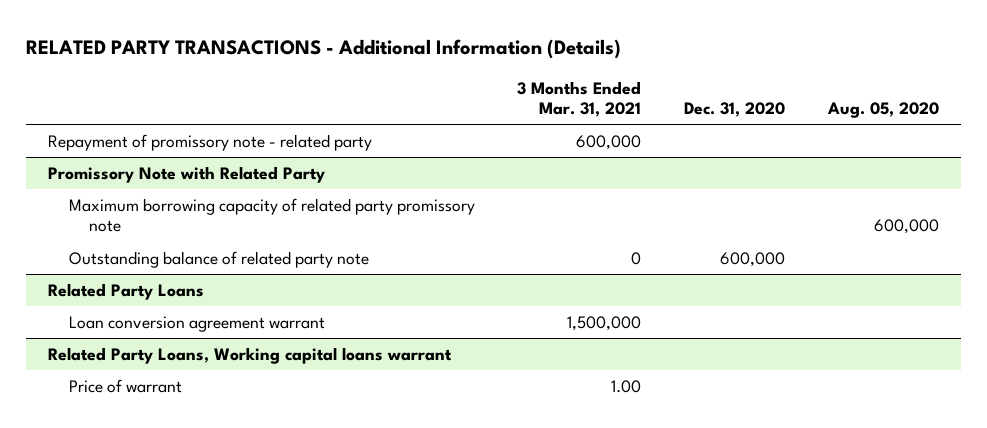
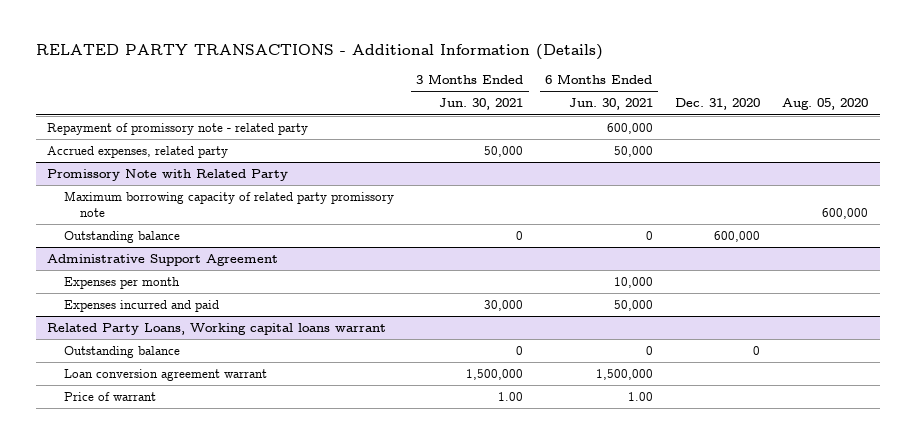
- | 3 Months Ended Mar. 31, 2021 | Dec. 31, 2020 | Aug. 05, 2020
+ | 3 Months Ended Jun. 30, 2021 | 6 Months Ended Jun. 30, 2021 | Dec. 31, 2020 | Aug. 05, 2020
+ Accrued expenses, related party | 50,000 | 50,000 | |
@ Promissory Note with Related Party
- Outstanding balance of related party note | 0 | 600,000 |
- Related Party Loans
- Loan conversion agreement warrant | 1,500,000 | |
@ Promissory Note with Related Party
+ Outstanding balance | 0 | 0 | 600,000 |
+ Administrative Support Agreement
+ Expenses per month | | 10,000 | |
+ Expenses incurred and paid | 30,000 | 50,000 | |
@ Related Party Loans, Working capital loans warrant
+ Outstanding balance | 0 | 0 | 0 |
+ Loan conversion agreement warrant | 1,500,000 | 1,500,000 | |

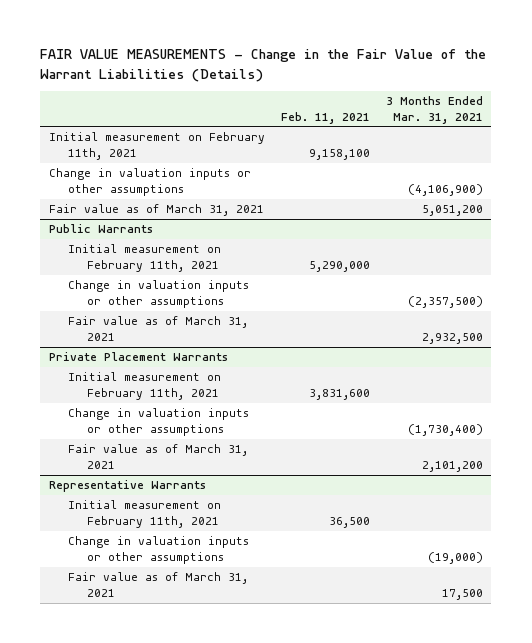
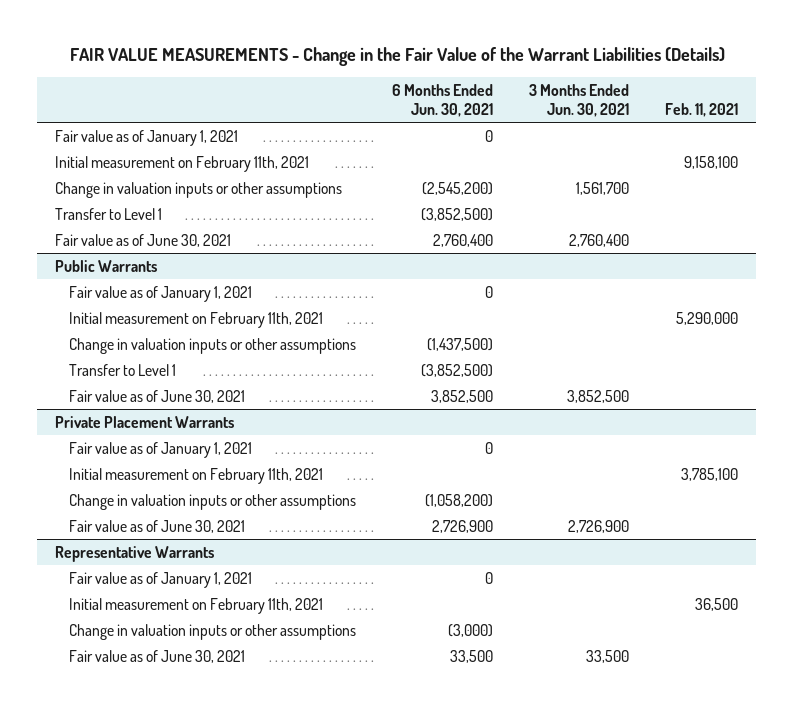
- | Feb. 11, 2021 | 3 Months Ended Mar. 31, 2021
+ | 6 Months Ended Jun. 30, 2021 | 3 Months Ended Jun. 30, 2021 | Feb. 11, 2021
+ Fair value as of January 1, 2021 | 0 | |
- Fair value as of March 31, 2021 | | 5,051,200
+ Transfer to Level 1 | (3,852,500) | |
+ Fair value as of June 30, 2021 | 2,760,400 | 2,760,400 |
@ Public Warrants
+ Fair value as of January 1, 2021 | 0 | |
- Fair value as of March 31, 2021 | | 2,932,500
+ Transfer to Level 1 | (3,852,500) | |
+ Fair value as of June 30, 2021 | 3,852,500 | 3,852,500 |
@ Private Placement Warrants
- Initial measurement on February 11th, 2021 | 3,831,600 |
+ Fair value as of January 1, 2021 | 0 | |
+ Initial measurement on February 11th, 2021 | | | 3,785,100
- Fair value as of March 31, 2021 | | 2,101,200
+ Fair value as of June 30, 2021 | 2,726,900 | 2,726,900 |
@ Representative Warrants
+ Fair value as of January 1, 2021 | 0 | |
- Fair value as of March 31, 2021 | | 17,500
+ Fair value as of June 30, 2021 | 33,500 | 33,500 |

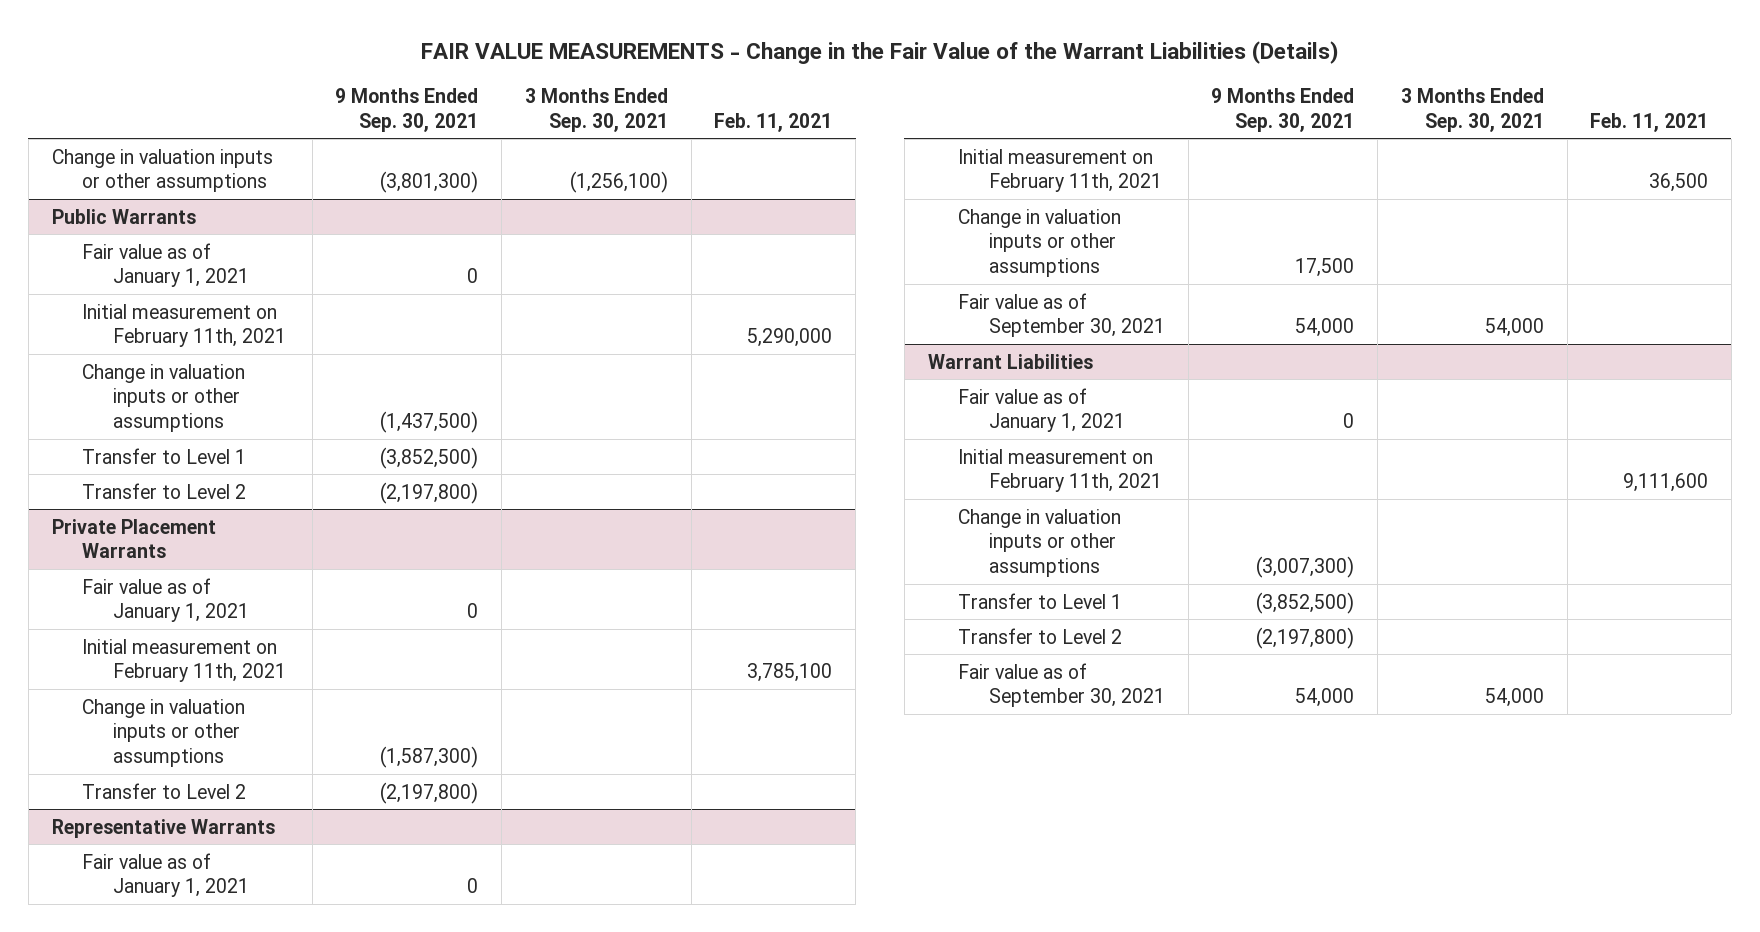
- | 6 Months Ended Jun. 30, 2021 | 3 Months Ended Jun. 30, 2021 | Feb. 11, 2021
+ | 9 Months Ended Sep. 30, 2021 | 3 Months Ended Sep. 30, 2021 | Feb. 11, 2021
- Fair value as of January 1, 2021 | 0 | |
- Initial measurement on February 11th, 2021 | | | 9,158,100
- Transfer to Level 1 | (3,852,500) | |
- Fair value as of June 30, 2021 | 2,760,400 | 2,760,400 |
@ Public Warrants
- Fair value as of June 30, 2021 | 3,852,500 | 3,852,500 |
+ Transfer to Level 2 | (2,197,800) | |
@ Private Placement Warrants
- Fair value as of June 30, 2021 | 2,726,900 | 2,726,900 |
+ Transfer to Level 2 | (2,197,800) | |
@ Representative Warrants
- Fair value as of June 30, 2021 | 33,500 | 33,500 |
+ Fair value as of September 30, 2021 | 54,000 | 54,000 |
+ Warrant Liabilities
+ Fair value as of January 1, 2021 | 0 | |
+ Initial measurement on February 11th, 2021 | | | 9,111,600
+ Change in valuation inputs or other assumptions | (3,007,300) | |
+ Transfer to Level 1 | (3,852,500) | |
+ Transfer to Level 2 | (2,197,800) | |
+ Fair value as of September 30, 2021 | 54,000 | 54,000 |

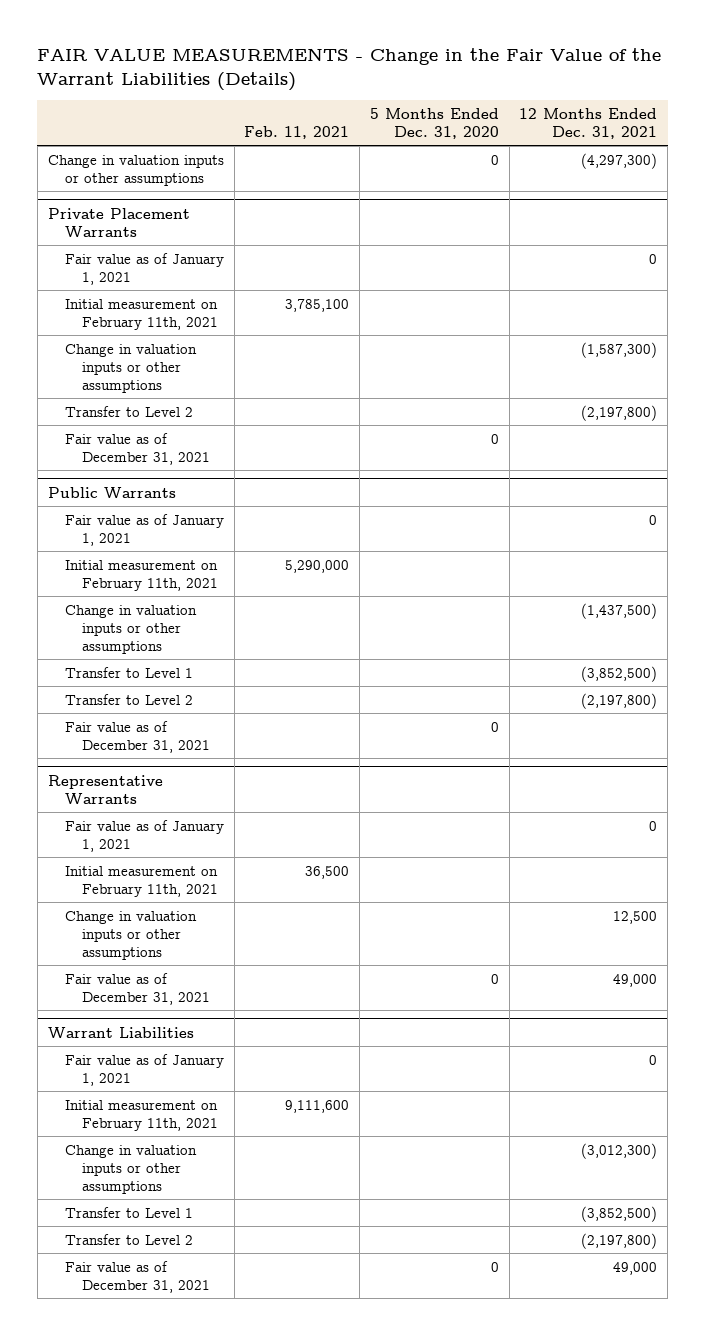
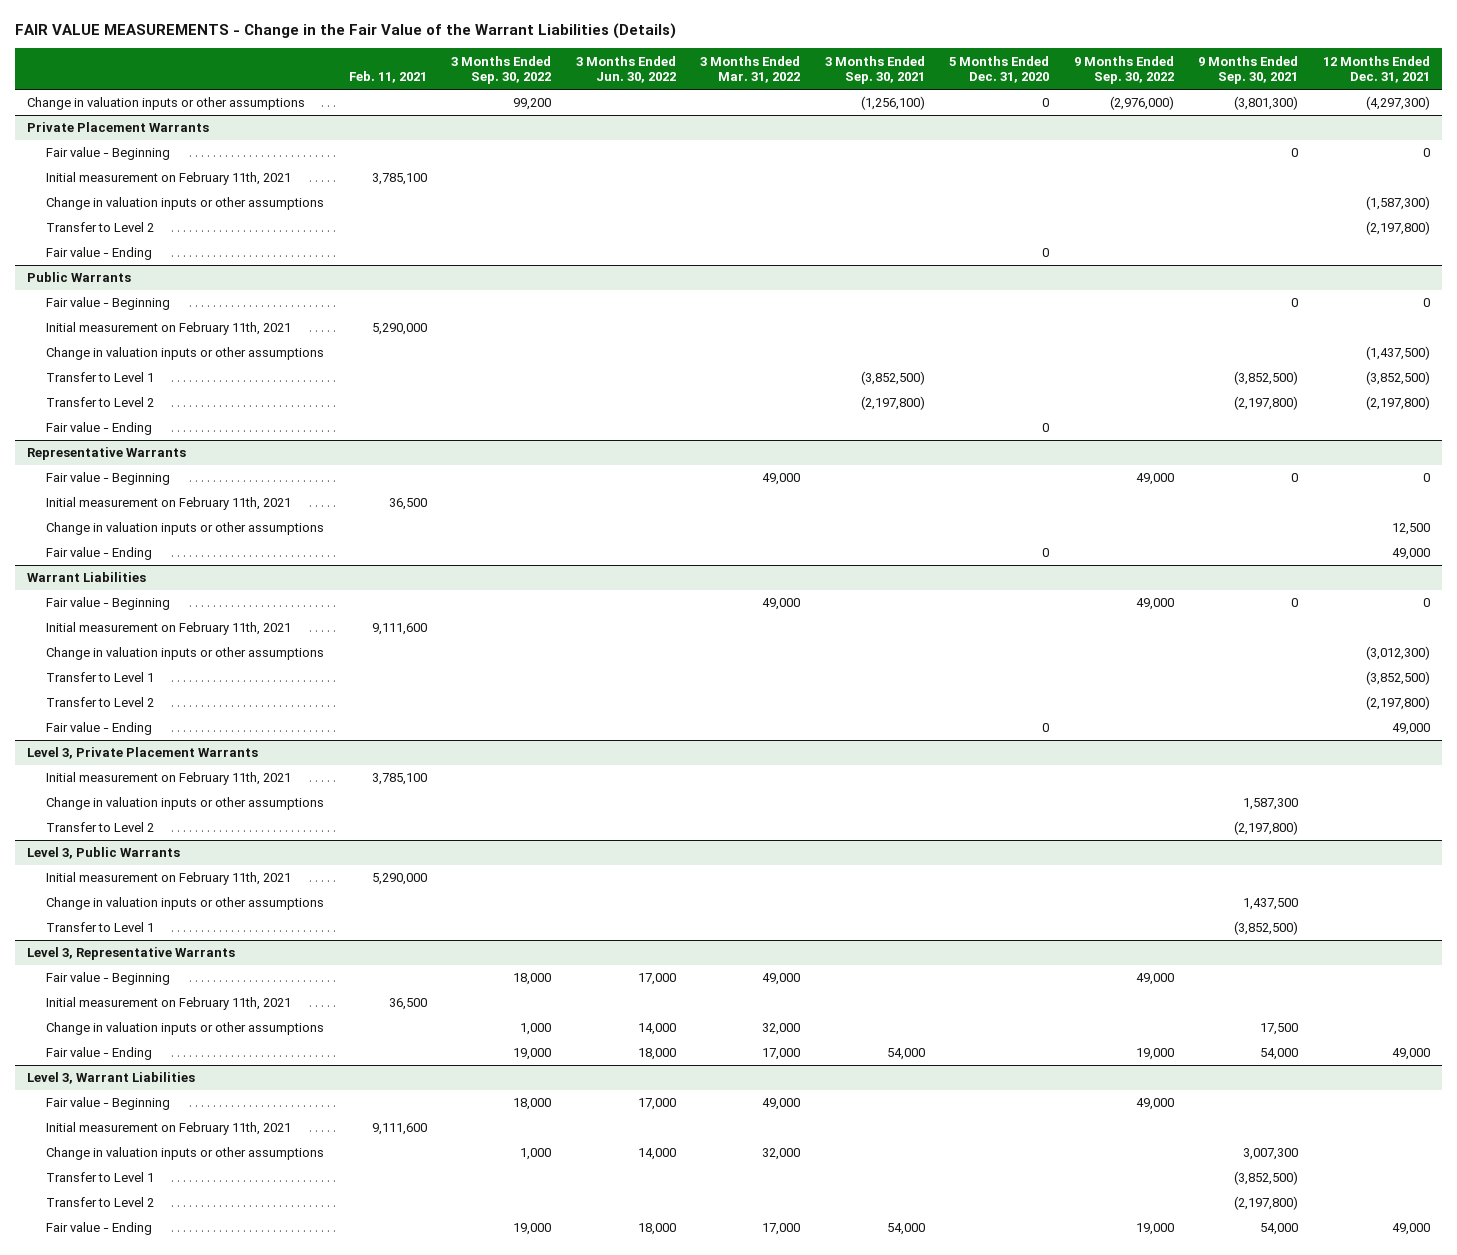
- | Feb. 11, 2021 | 5 Months Ended Dec. 31, 2020 | 12 Months Ended Dec. 31, 2021
+ | Feb. 11, 2021 | 3 Months Ended Sep. 30, 2022 | 3 Months Ended Jun. 30, 2022 | 3 Months Ended Mar. 31, 2022 | 3 Months Ended Sep. 30, 2021 | 5 Months Ended Dec. 31, 2020 | 9 Months Ended Sep. 30, 2022 | 9 Months Ended Sep. 30, 2021 | 12 Months Ended Dec. 31, 2021
@ Private Placement Warrants
- Fair value as of January 1, 2021 | | | 0
+ Fair value - Beginning | | | | | | | | 0 | 0
- Fair value as of December 31, 2021 | | 0 |
+ Fair value - Ending | | | | | | 0 | | |
@ Public Warrants
- Fair value as of January 1, 2021 | | | 0
+ Fair value - Beginning | | | | | | | | 0 | 0
- Fair value as of December 31, 2021 | | 0 |
+ Fair value - Ending | | | | | | 0 | | |
@ Representative Warrants
- Fair value as of January 1, 2021 | | | 0
+ Fair value - Beginning | | | | 49,000 | | | 49,000 | 0 | 0
- Fair value as of December 31, 2021 | | 0 | 49,000
+ Fair value - Ending | | | | | | 0 | | | 49,000
@ Warrant Liabilities
- Fair value as of January 1, 2021 | | | 0
+ Fair value - Beginning | | | | 49,000 | | | 49,000 | 0 | 0
- Fair value as of December 31, 2021 | | 0 | 49,000
+ Fair value - Ending | | | | | | 0 | | | 49,000
+ Level 3, Private Placement Warrants
+ Initial measurement on February 11th, 2021 | 3,785,100 | | | | | | | |
+ Change in valuation inputs or other assumptions | | | | | | | | 1,587,300 |
+ Transfer to Level 2 | | | | | | | | (2,197,800) |
+ Level 3, Public Warrants
+ Initial measurement on February 11th, 2021 | 5,290,000 | | | | | | | |
+ Change in valuation inputs or other assumptions | | | | | | | | 1,437,500 |
+ Transfer to Level 1 | | | | | | | | (3,852,500) |
+ Level 3, Representative Warrants
+ Fair value - Beginning | | 18,000 | 17,000 | 49,000 | | | 49,000 | |
+ Initial measurement on February 11th, 2021 | 36,500 | | | | | | | |
+ Change in valuation inputs or other assumptions | | 1,000 | 14,000 | 32,000 | | | | 17,500 |
+ Fair value - Ending | | 19,000 | 18,000 | 17,000 | 54,000 | | 19,000 | 54,000 | 49,000
+ Level 3, Warrant Liabilities
+ Fair value - Beginning | | 18,000 | 17,000 | 49,000 | | | 49,000 | |
+ Initial measurement on February 11th, 2021 | 9,111,600 | | | | | | | |
+ Change in valuation inputs or other assumptions | | 1,000 | 14,000 | 32,000 | | | | 3,007,300 |
+ Transfer to Level 1 | | | | | | | | (3,852,500) |
+ Transfer to Level 2 | | | | | | | | (2,197,800) |
+ Fair value - Ending | | 19,000 | 18,000 | 17,000 | 54,000 | | 19,000 | 54,000 | 49,000

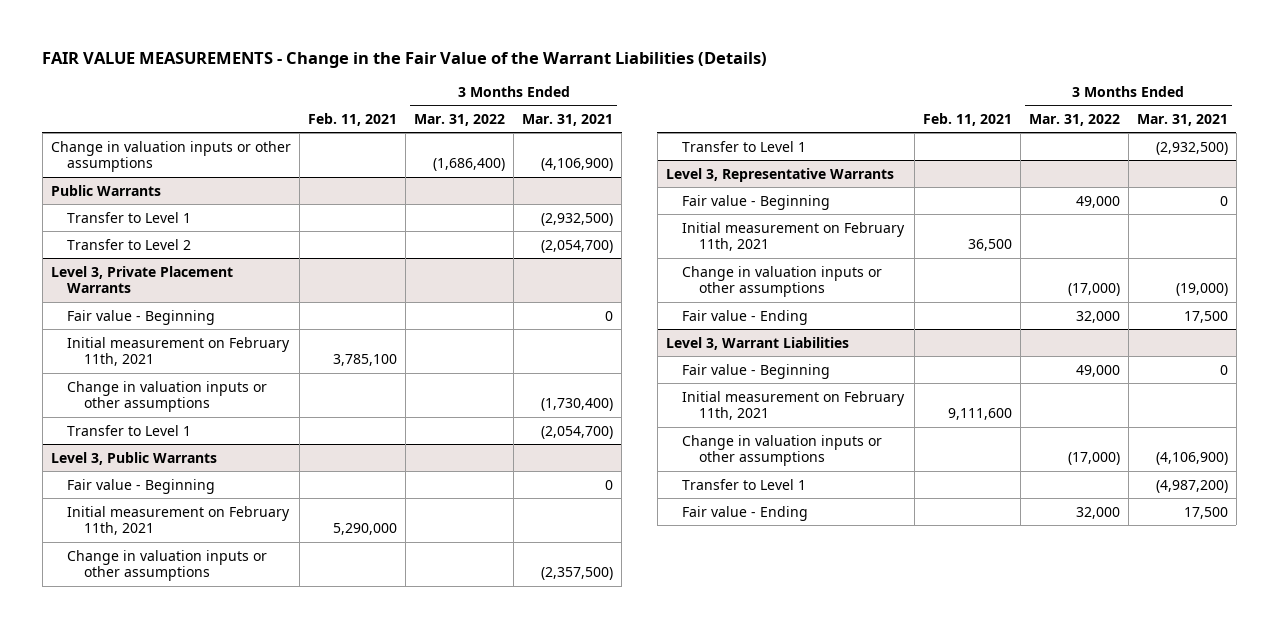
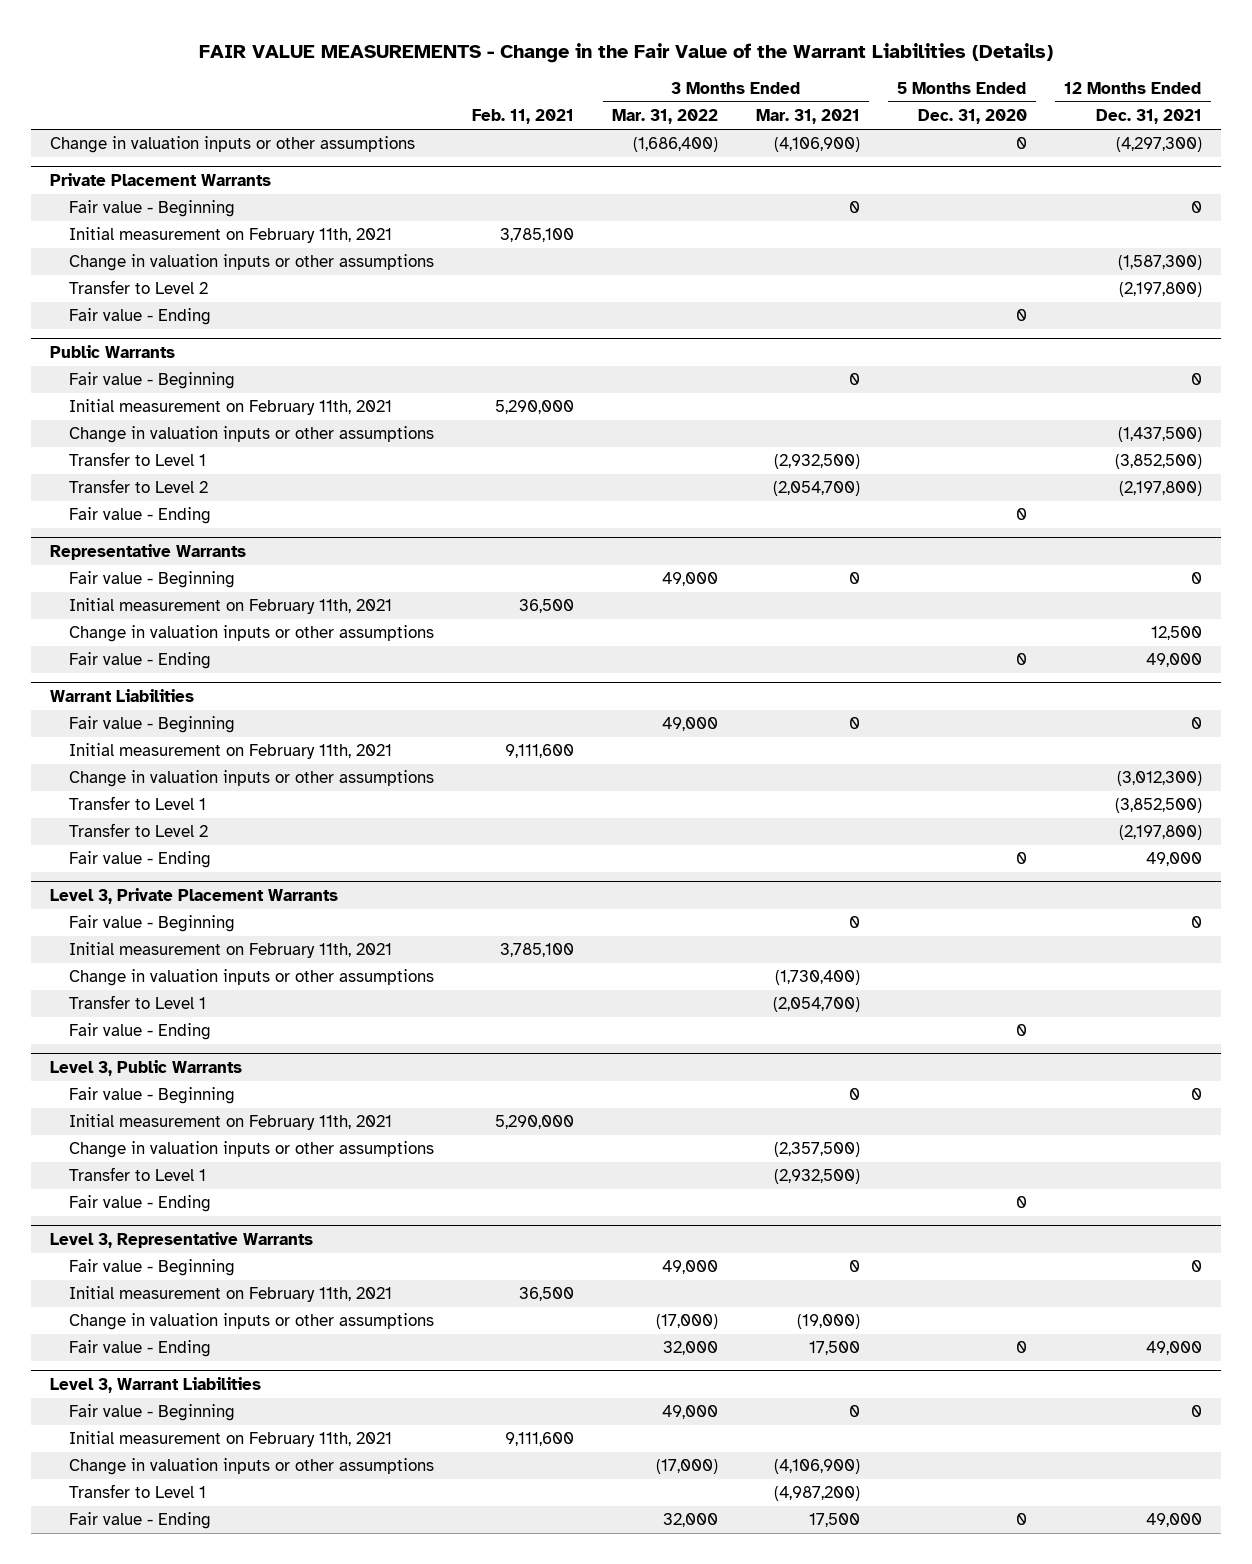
- | Feb. 11, 2021 | 3 Months Ended Mar. 31, 2022 | 3 Months Ended Mar. 31, 2021
+ | Feb. 11, 2021 | 3 Months Ended Mar. 31, 2022 | 3 Months Ended Mar. 31, 2021 | 5 Months Ended Dec. 31, 2020 | 12 Months Ended Dec. 31, 2021
+ Private Placement Warrants
+ Fair value - Beginning | | | 0 | | 0
+ Initial measurement on February 11th, 2021 | 3,785,100 | | | |
+ Change in valuation inputs or other assumptions | | | | | (1,587,300)
+ Transfer to Level 2 | | | | | (2,197,800)
+ Fair value - Ending | | | | 0 |
@ Public Warrants
+ Fair value - Beginning | | | 0 | | 0
+ Initial measurement on February 11th, 2021 | 5,290,000 | | | |
+ Change in valuation inputs or other assumptions | | | | | (1,437,500)
+ Fair value - Ending | | | | 0 |
+ Representative Warrants
+ Fair value - Beginning | | 49,000 | 0 | | 0
+ Initial measurement on February 11th, 2021 | 36,500 | | | |
+ Change in valuation inputs or other assumptions | | | | | 12,500
+ Fair value - Ending | | | | 0 | 49,000
+ Warrant Liabilities
+ Fair value - Beginning | | 49,000 | 0 | | 0
+ Initial measurement on February 11th, 2021 | 9,111,600 | | | |
+ Change in valuation inputs or other assumptions | | | | | (3,012,300)
+ Transfer to Level 1 | | | | | (3,852,500)
+ Transfer to Level 2 | | | | | (2,197,800)
+ Fair value - Ending | | | | 0 | 49,000
@ Level 3, Private Placement Warrants
+ Fair value - Ending | | | | 0 |
@ Level 3, Public Warrants
+ Fair value - Ending | | | | 0 |

